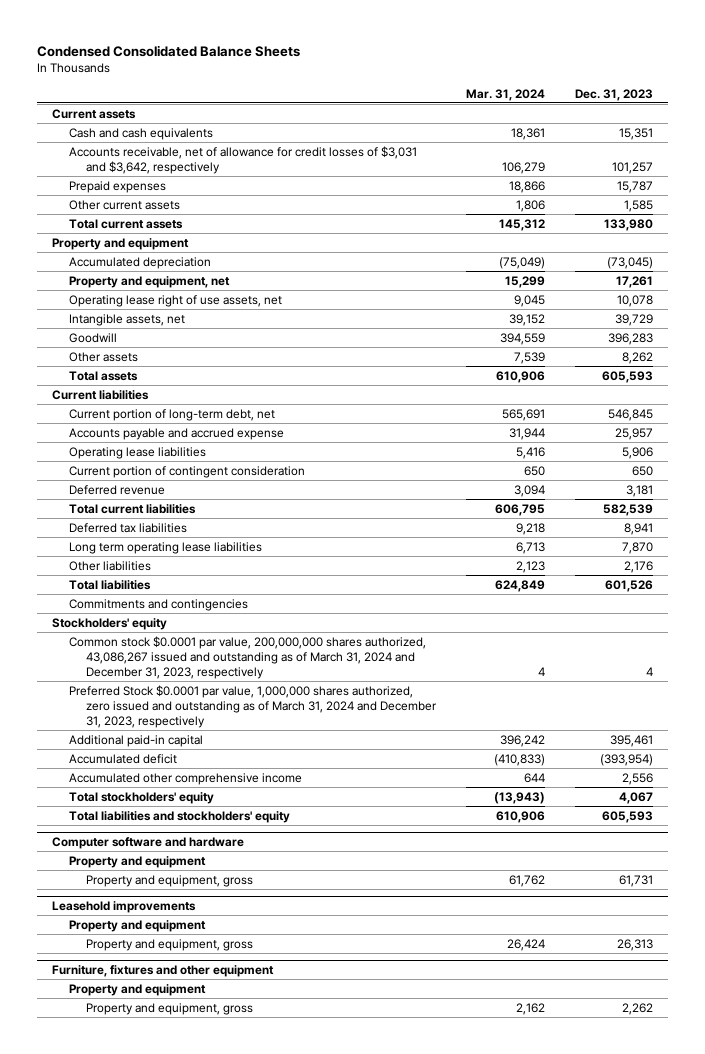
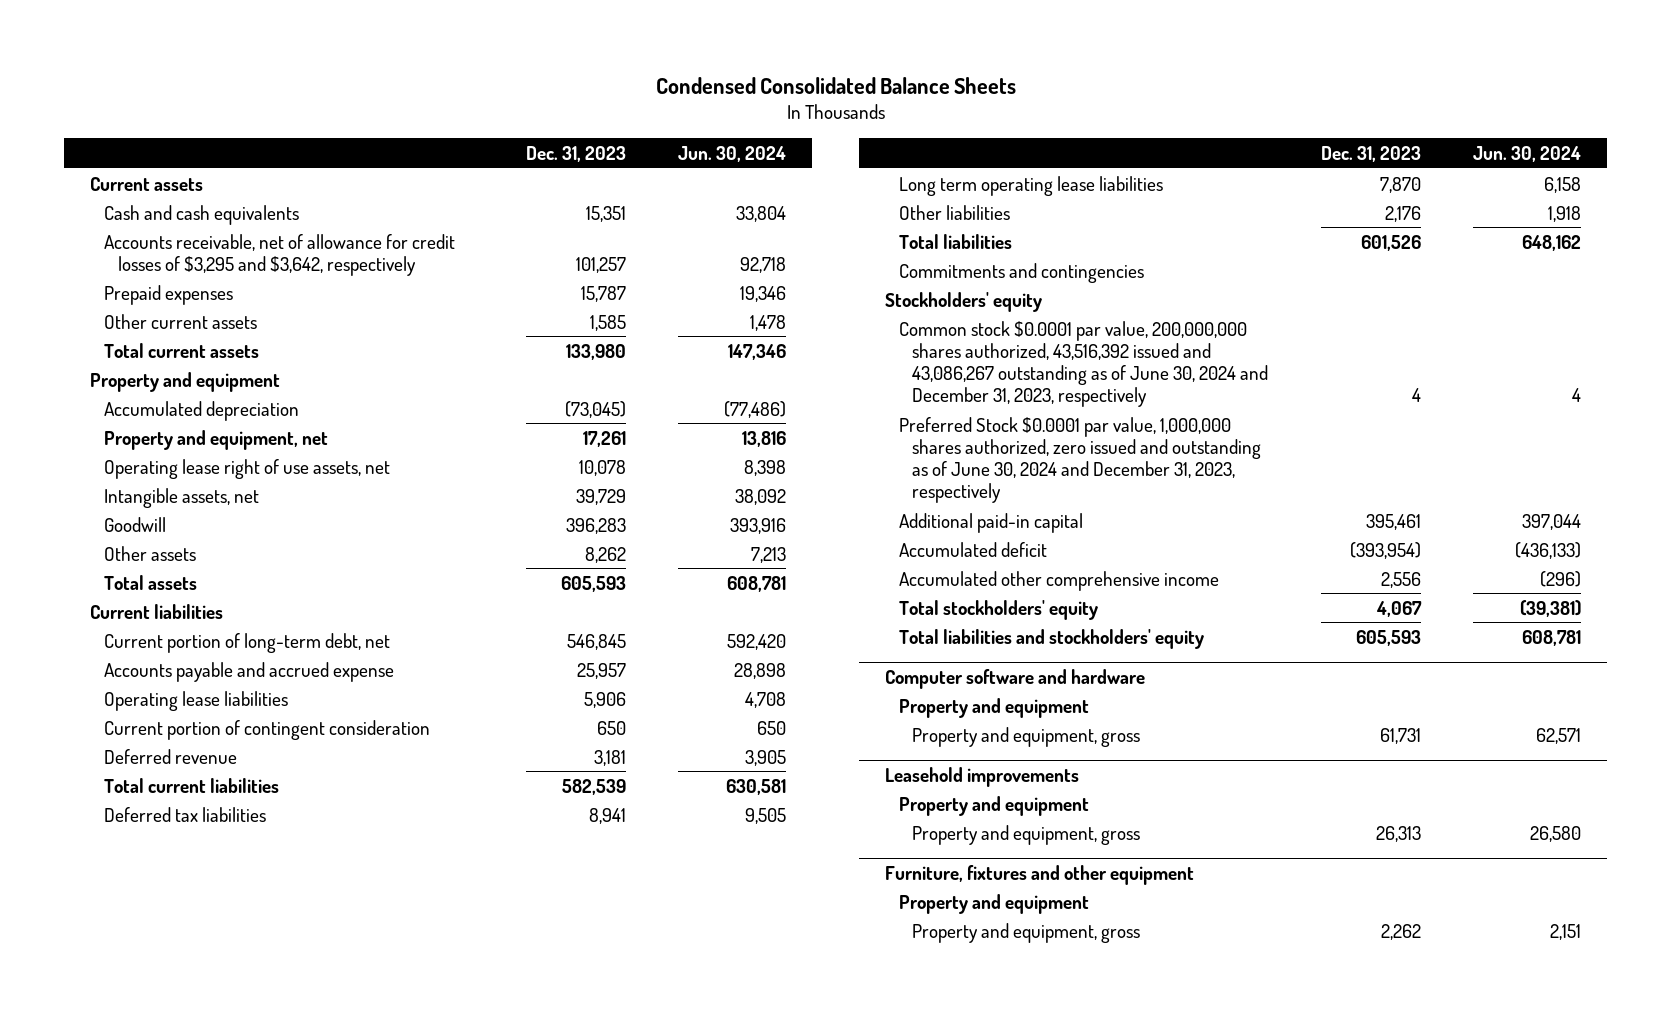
- | Mar. 31, 2024 | Dec. 31, 2023
+ | Dec. 31, 2023 | Jun. 30, 2024
- Accounts receivable, net of allowance for credit losses of $3,031 and $3,642, respectively | 106,279 | 101,257
+ Accounts receivable, net of allowance for credit losses of $3,295 and $3,642, respectively | 101,257 | 92,718
- Common stock $0.0001 par value, 200,000,000 shares authorized, 43,086,267 issued and outstanding as of March 31, 2024 and December 31, 2023, respectively | 4 | 4
- Preferred Stock $0.0001 par value, 1,000,000 shares authorized, zero issued and outstanding as of March 31, 2024 and December 31, 2023, respectively
+ Common stock $0.0001 par value, 200,000,000 shares authorized, 43,516,392 issued and 43,086,267 outstanding as of June 30, 2024 and December 31, 2023, respectively | 4 | 4
+ Preferred Stock $0.0001 par value, 1,000,000 shares authorized, zero issued and outstanding as of June 30, 2024 and December 31, 2023, respectively

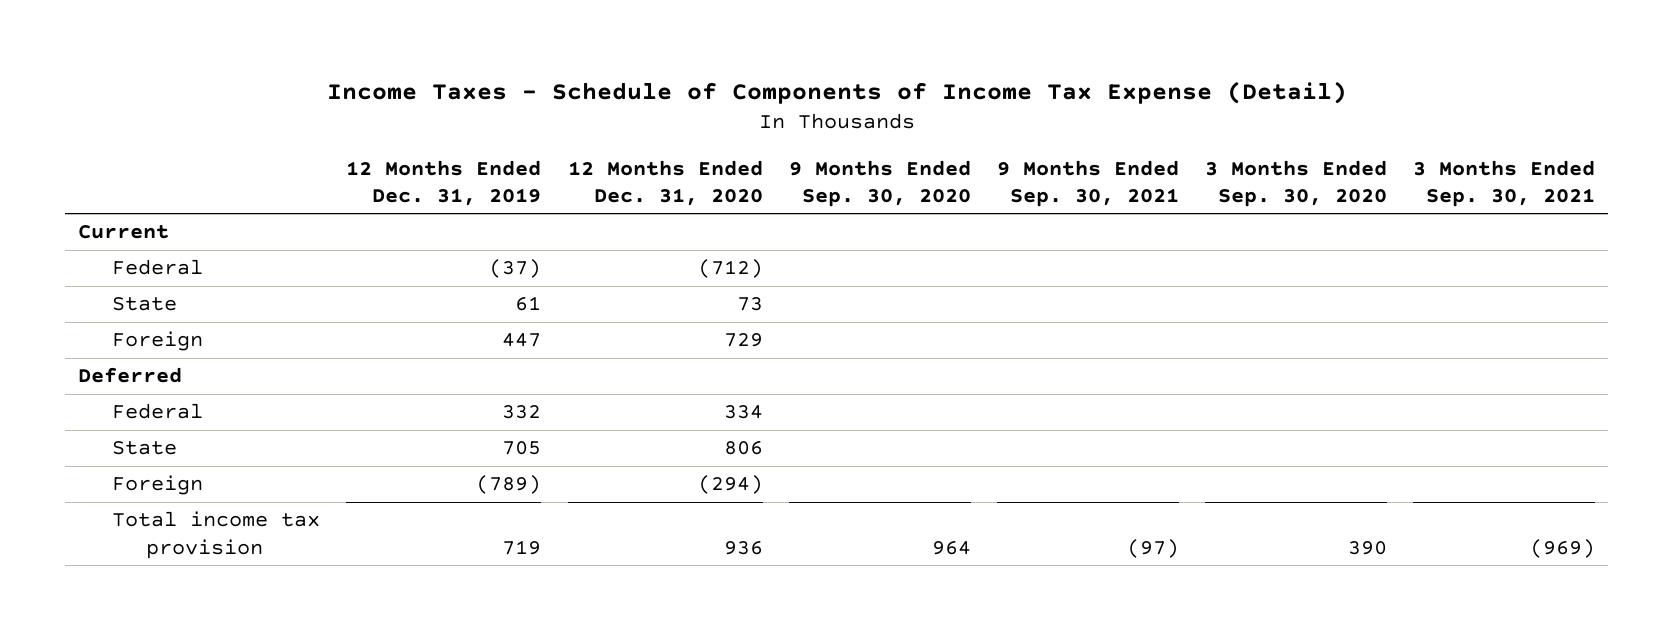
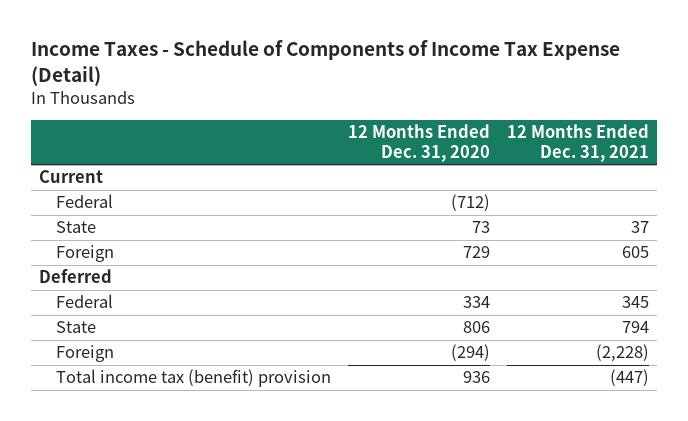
- | 12 Months Ended Dec. 31, 2019 | 12 Months Ended Dec. 31, 2020 | 9 Months Ended Sep. 30, 2020 | 9 Months Ended Sep. 30, 2021 | 3 Months Ended Sep. 30, 2020 | 3 Months Ended Sep. 30, 2021
+ | 12 Months Ended Dec. 31, 2020 | 12 Months Ended Dec. 31, 2021
- Total income tax provision | 719 | 936 | 964 | (97) | 390 | (969)
+ Total income tax (benefit) provision | 936 | (447)

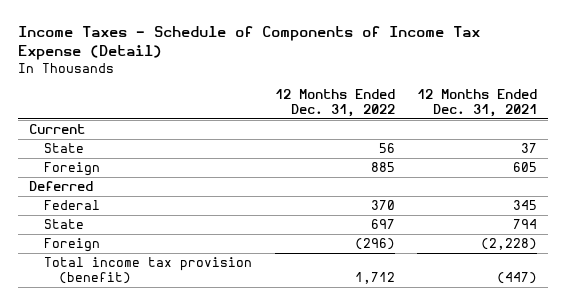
- | 12 Months Ended Dec. 31, 2020 | 12 Months Ended Dec. 31, 2021
+ | 12 Months Ended Dec. 31, 2022 | 12 Months Ended Dec. 31, 2021
- Federal | (712) |
- Total income tax (benefit) provision | 936 | (447)
+ Total income tax provision (benefit) | 1,712 | (447)

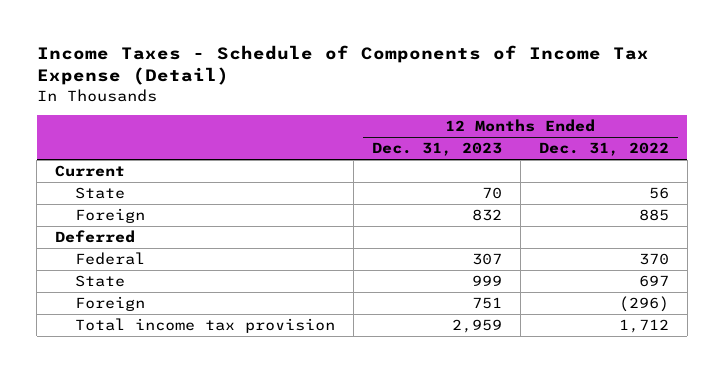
- | 12 Months Ended Dec. 31, 2022 | 12 Months Ended Dec. 31, 2021
+ | 12 Months Ended Dec. 31, 2023 | 12 Months Ended Dec. 31, 2022
- Total income tax provision (benefit) | 1,712 | (447)
+ Total income tax provision | 2,959 | 1,712

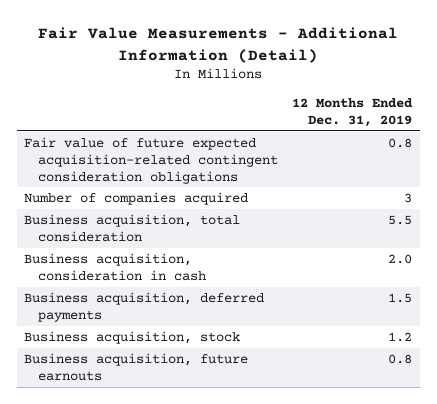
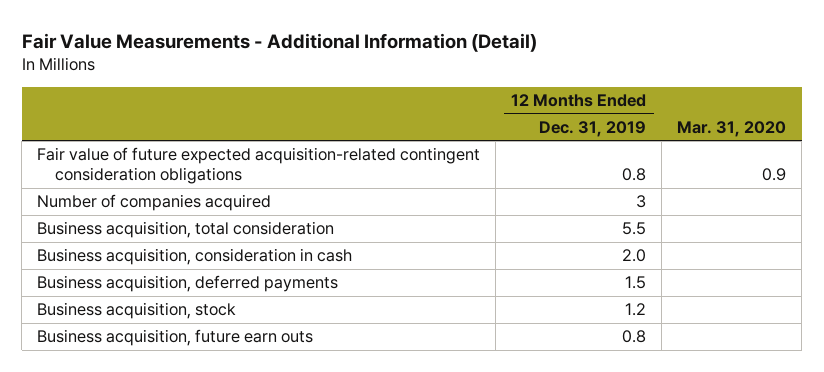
- | 12 Months Ended Dec. 31, 2019
+ | 12 Months Ended Dec. 31, 2019 | Mar. 31, 2020
- Business acquisition, future earnouts | 0.8
+ Business acquisition, future earn outs | 0.8 |

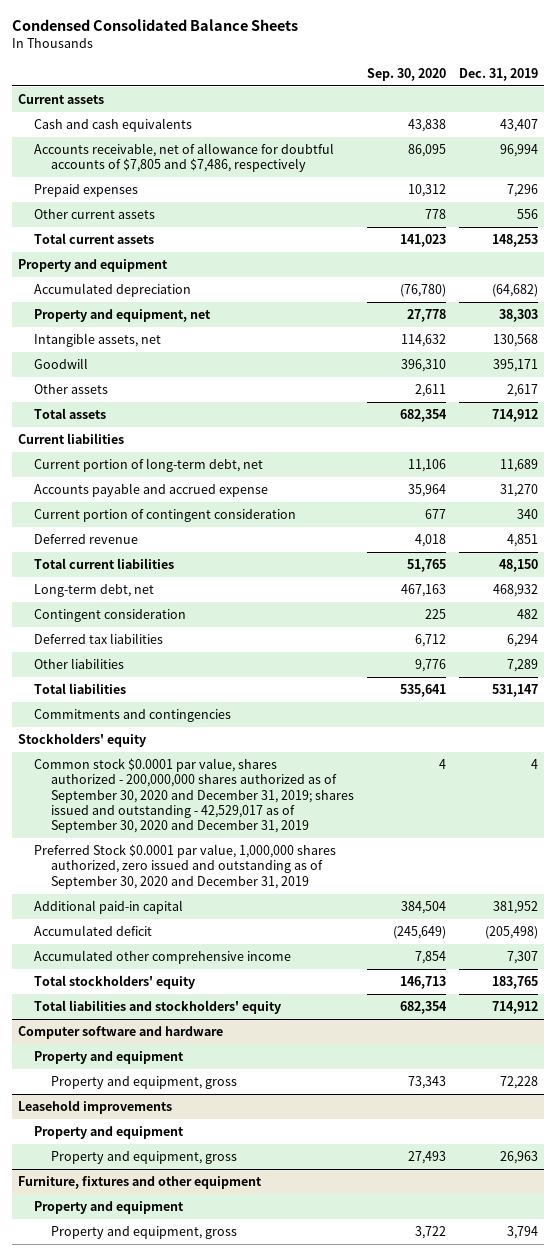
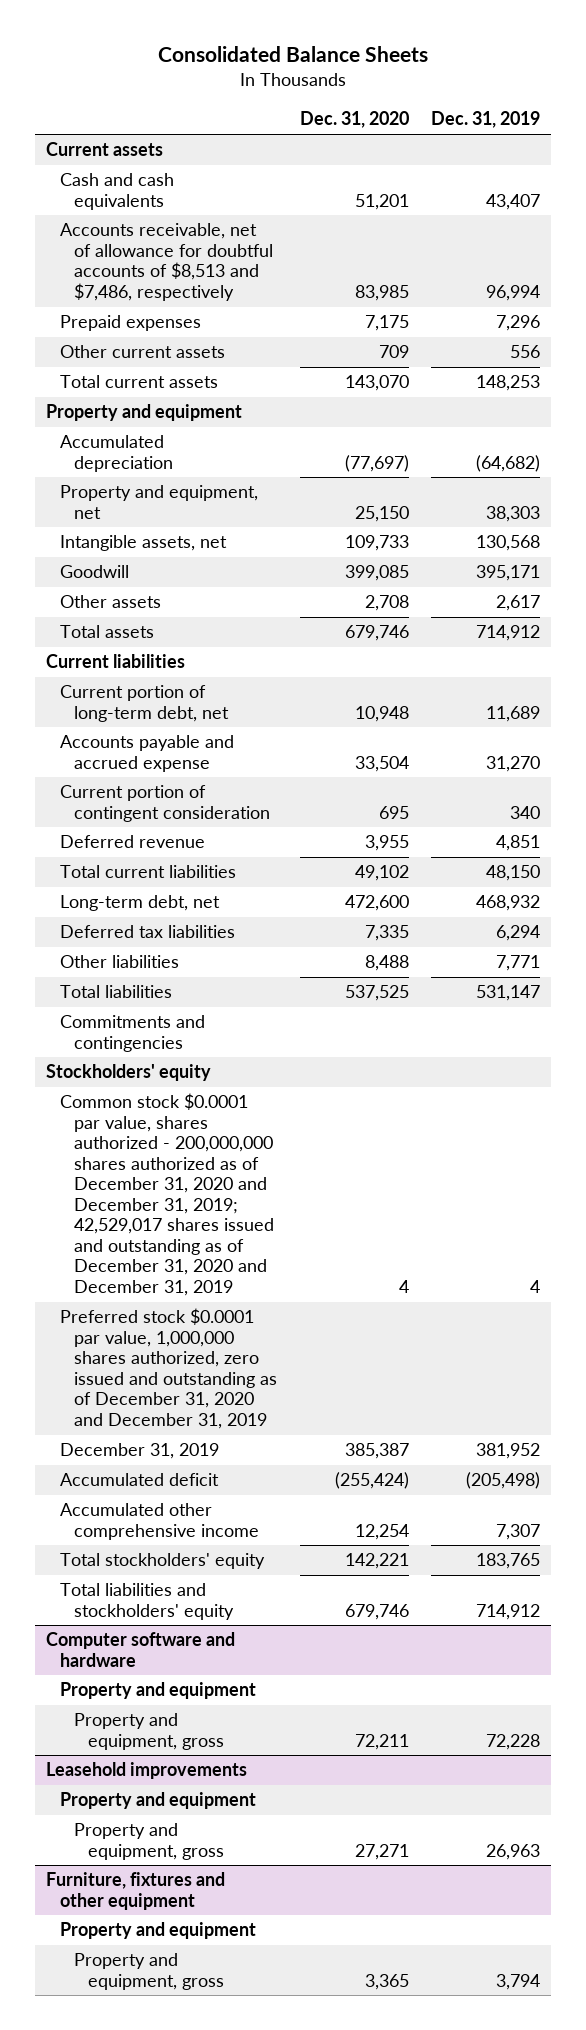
- Condensed Consolidated Balance Sheets
+ Consolidated Balance Sheets
- | Sep. 30, 2020 | Dec. 31, 2019
+ | Dec. 31, 2020 | Dec. 31, 2019
- Accounts receivable, net of allowance for doubtful accounts of $7,805 and $7,486, respectively | 86,095 | 96,994
+ Accounts receivable, net of allowance for doubtful accounts of $8,513 and $7,486, respectively | 83,985 | 96,994
- Contingent consideration | 225 | 482
- Other liabilities | 9,776 | 7,289
+ Other liabilities | 8,488 | 7,771
- Common stock $0.0001 par value, shares authorized - 200,000,000 shares authorized as of September 30, 2020 and December 31, 2019; shares issued and outstanding - 42,529,017 as of September 30, 2020 and December 31, 2019 | 4 | 4
- Preferred Stock $0.0001 par value, 1,000,000 shares authorized, zero issued and outstanding as of September 30, 2020 and December 31, 2019
- Additional paid-in capital | 384,504 | 381,952
+ Common stock $0.0001 par value, shares authorized - 200,000,000 shares authorized as of December 31, 2020 and December 31, 2019; 42,529,017 shares issued and outstanding as of December 31, 2020 and December 31, 2019 | 4 | 4
+ Preferred stock $0.0001 par value, 1,000,000 shares authorized, zero issued and outstanding as of December 31, 2020 and December 31, 2019
+ December 31, 2019 | 385,387 | 381,952

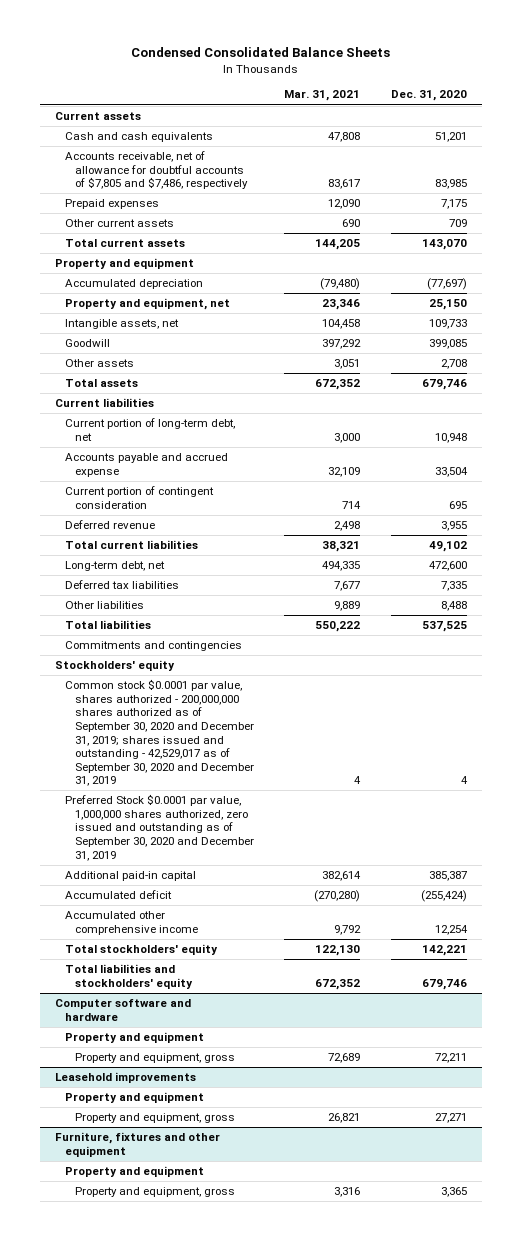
- Consolidated Balance Sheets
+ Condensed Consolidated Balance Sheets
- | Dec. 31, 2020 | Dec. 31, 2019
+ | Mar. 31, 2021 | Dec. 31, 2020
- Accounts receivable, net of allowance for doubtful accounts of $8,513 and $7,486, respectively | 83,985 | 96,994
+ Accounts receivable, net of allowance for doubtful accounts of $7,805 and $7,486, respectively | 83,617 | 83,985
- Common stock $0.0001 par value, shares authorized - 200,000,000 shares authorized as of December 31, 2020 and December 31, 2019; 42,529,017 shares issued and outstanding as of December 31, 2020 and December 31, 2019 | 4 | 4
- Preferred stock $0.0001 par value, 1,000,000 shares authorized, zero issued and outstanding as of December 31, 2020 and December 31, 2019
- December 31, 2019 | 385,387 | 381,952
+ Common stock $0.0001 par value, shares authorized - 200,000,000 shares authorized as of September 30, 2020 and December 31, 2019; shares issued and outstanding - 42,529,017 as of September 30, 2020 and December 31, 2019 | 4 | 4
+ Preferred Stock $0.0001 par value, 1,000,000 shares authorized, zero issued and outstanding as of September 30, 2020 and December 31, 2019
+ Additional paid-in capital | 382,614 | 385,387

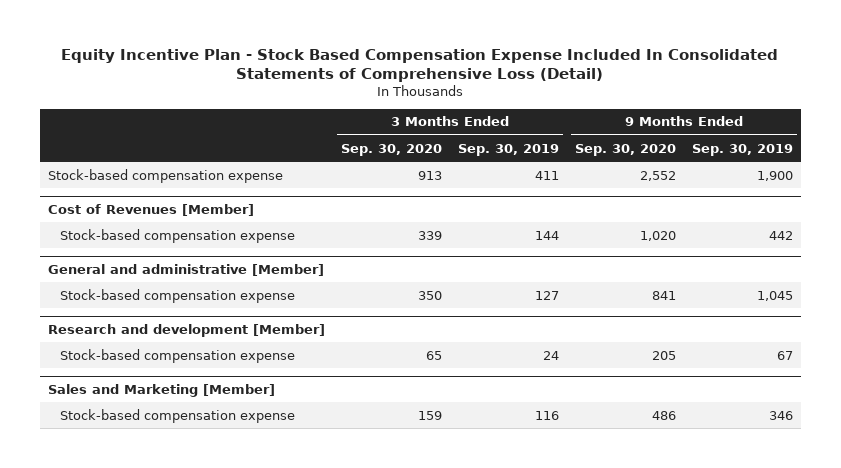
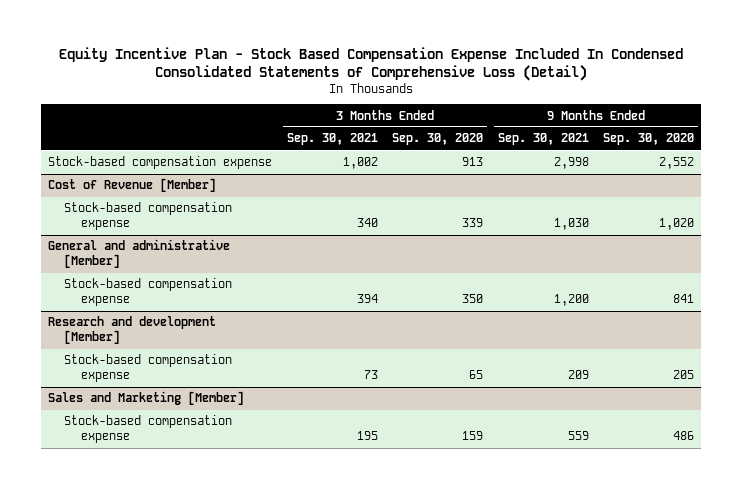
- Equity Incentive Plan - Stock Based Compensation Expense Included In Consolidated Statements of Comprehensive Loss (Detail)
+ Equity Incentive Plan - Stock Based Compensation Expense Included In Condensed Consolidated Statements of Comprehensive Loss (Detail)
- | 3 Months Ended Sep. 30, 2020 | 3 Months Ended Sep. 30, 2019 | 9 Months Ended Sep. 30, 2020 | 9 Months Ended Sep. 30, 2019
+ | 3 Months Ended Sep. 30, 2021 | 3 Months Ended Sep. 30, 2020 | 9 Months Ended Sep. 30, 2021 | 9 Months Ended Sep. 30, 2020
- Cost of Revenues [Member]
+ Cost of Revenue [Member]

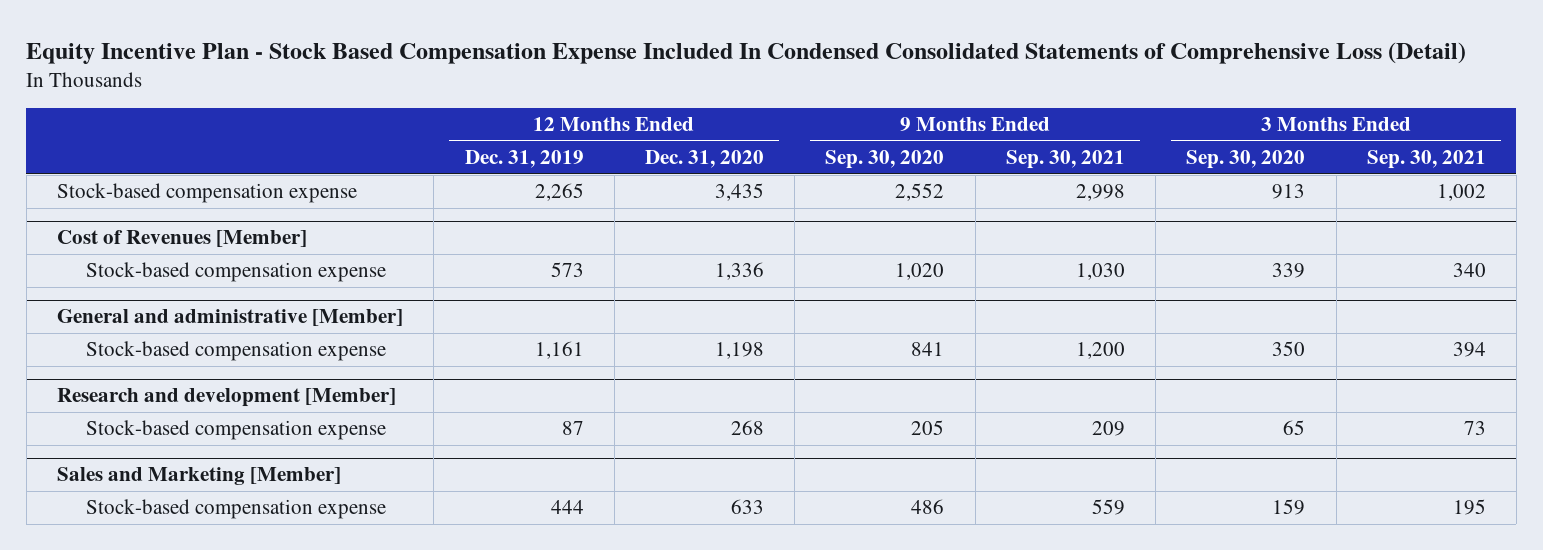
- | 3 Months Ended Sep. 30, 2021 | 3 Months Ended Sep. 30, 2020 | 9 Months Ended Sep. 30, 2021 | 9 Months Ended Sep. 30, 2020
+ | 12 Months Ended Dec. 31, 2019 | 12 Months Ended Dec. 31, 2020 | 9 Months Ended Sep. 30, 2020 | 9 Months Ended Sep. 30, 2021 | 3 Months Ended Sep. 30, 2020 | 3 Months Ended Sep. 30, 2021
- Cost of Revenue [Member]
+ Cost of Revenues [Member]

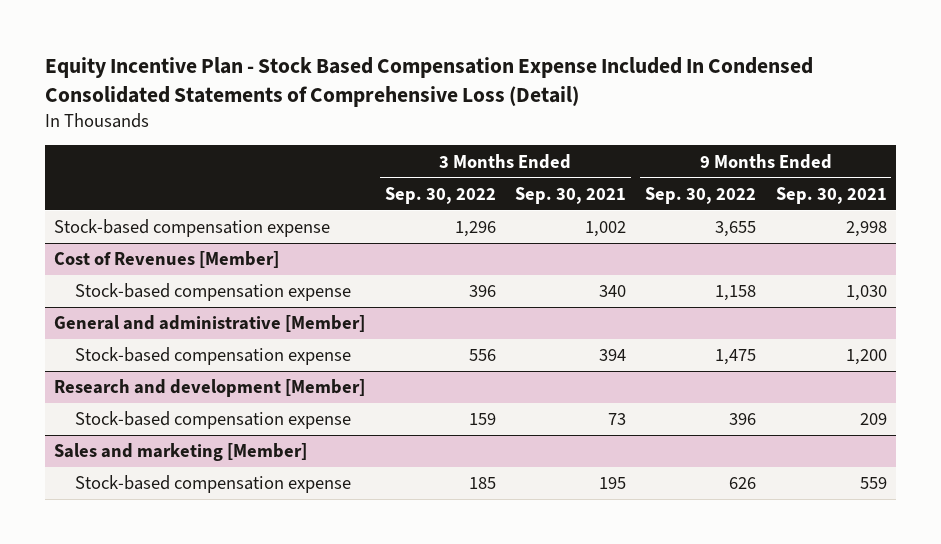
- | 12 Months Ended Dec. 31, 2019 | 12 Months Ended Dec. 31, 2020 | 9 Months Ended Sep. 30, 2020 | 9 Months Ended Sep. 30, 2021 | 3 Months Ended Sep. 30, 2020 | 3 Months Ended Sep. 30, 2021
+ | 3 Months Ended Sep. 30, 2022 | 3 Months Ended Sep. 30, 2021 | 9 Months Ended Sep. 30, 2022 | 9 Months Ended Sep. 30, 2021
- Sales and Marketing [Member]
+ Sales and marketing [Member]

